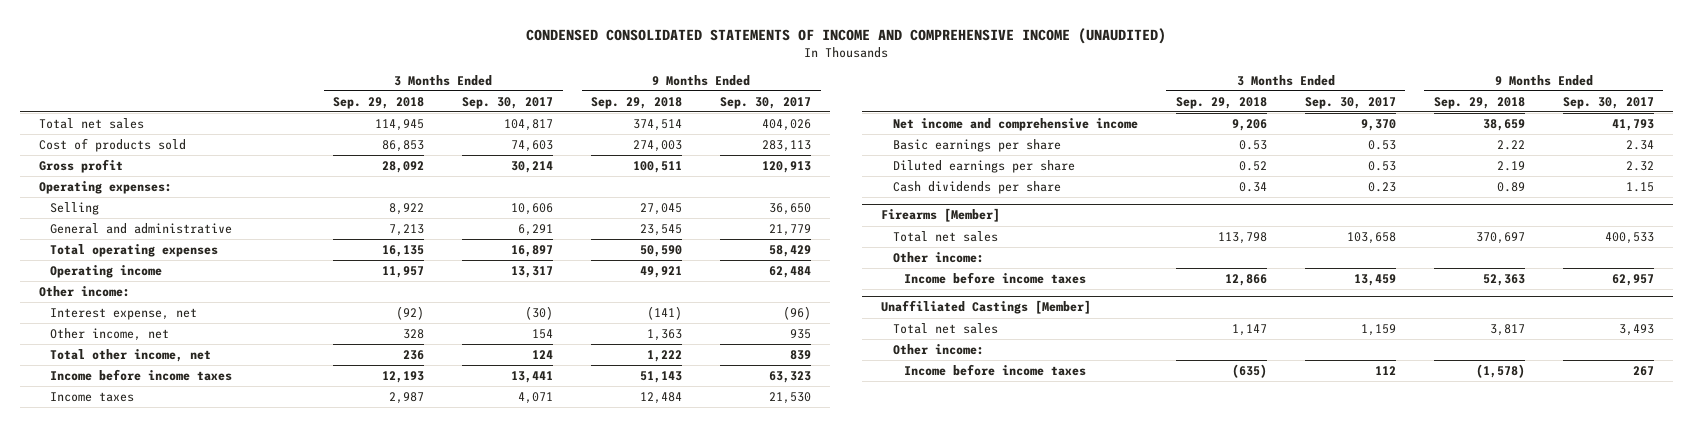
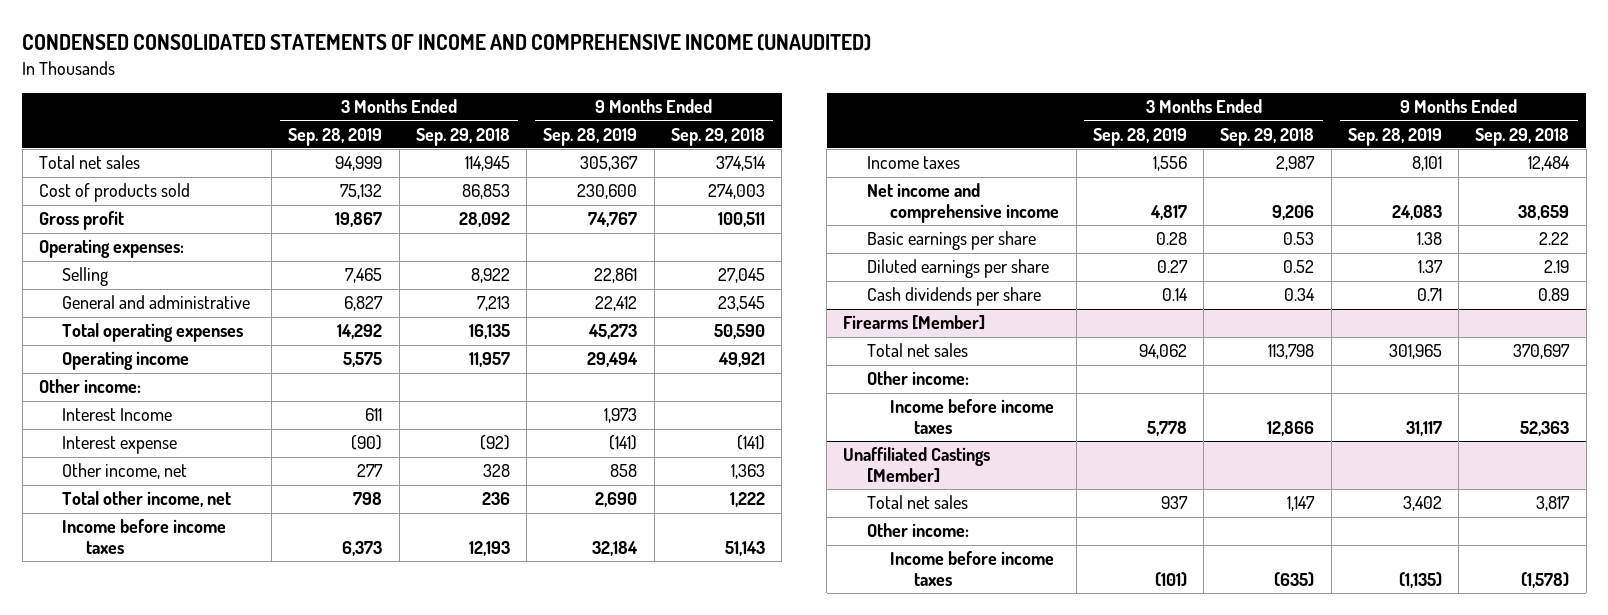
- | 3 Months Ended Sep. 29, 2018 | 3 Months Ended Sep. 30, 2017 | 9 Months Ended Sep. 29, 2018 | 9 Months Ended Sep. 30, 2017
+ | 3 Months Ended Sep. 28, 2019 | 3 Months Ended Sep. 29, 2018 | 9 Months Ended Sep. 28, 2019 | 9 Months Ended Sep. 29, 2018
- Interest expense, net | (92) | (30) | (141) | (96)
+ Interest Income | 611 | | 1,973 |
+ Interest expense | (90) | (92) | (141) | (141)

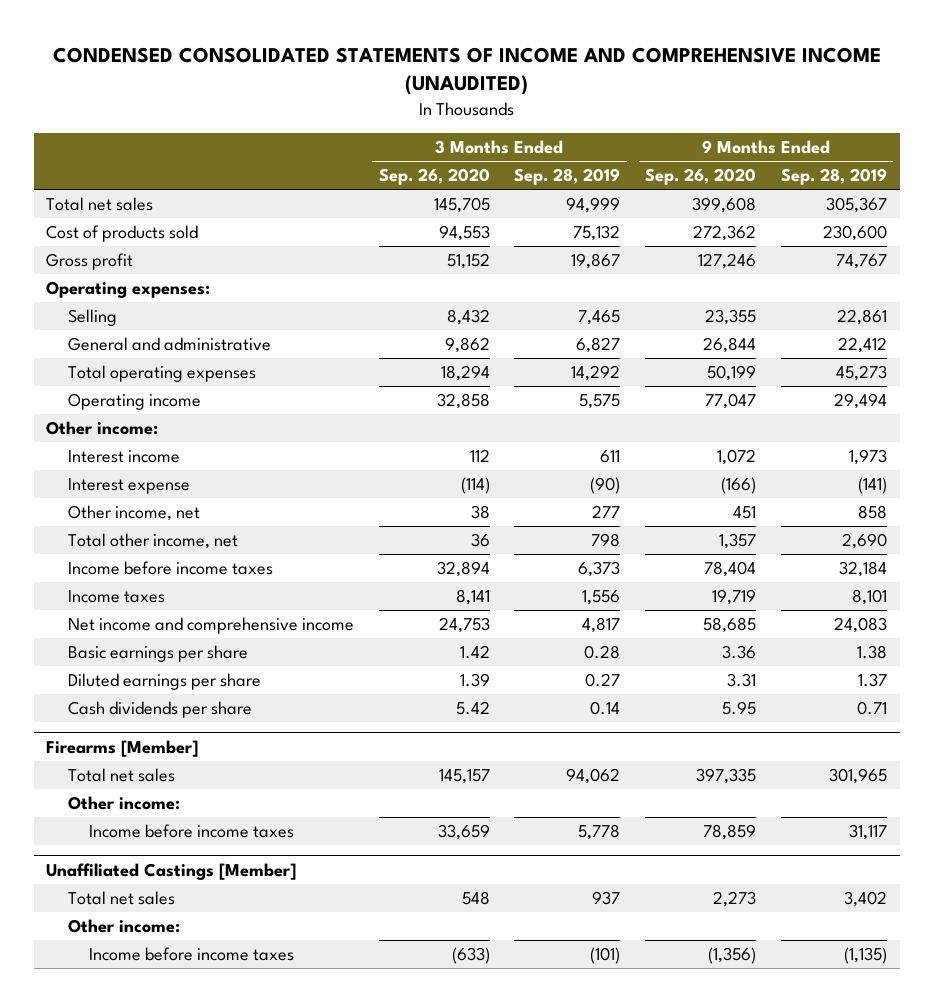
- | 3 Months Ended Sep. 28, 2019 | 3 Months Ended Sep. 29, 2018 | 9 Months Ended Sep. 28, 2019 | 9 Months Ended Sep. 29, 2018
+ | 3 Months Ended Sep. 26, 2020 | 3 Months Ended Sep. 28, 2019 | 9 Months Ended Sep. 26, 2020 | 9 Months Ended Sep. 28, 2019
- Interest Income | 611 | | 1,973 |
+ Interest income | 112 | 611 | 1,072 | 1,973

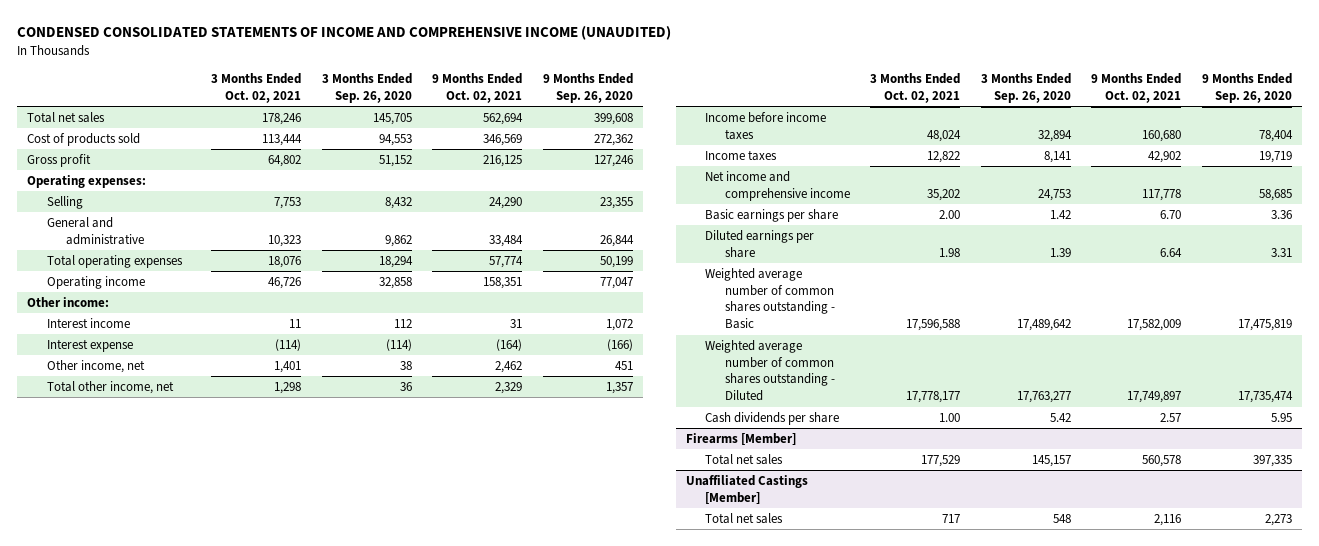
- | 3 Months Ended Sep. 26, 2020 | 3 Months Ended Sep. 28, 2019 | 9 Months Ended Sep. 26, 2020 | 9 Months Ended Sep. 28, 2019
+ | 3 Months Ended Oct. 02, 2021 | 3 Months Ended Sep. 26, 2020 | 9 Months Ended Oct. 02, 2021 | 9 Months Ended Sep. 26, 2020
+ Weighted average number of common shares outstanding - Basic | 17,596,588 | 17,489,642 | 17,582,009 | 17,475,819
+ Weighted average number of common shares outstanding - Diluted | 17,778,177 | 17,763,277 | 17,749,897 | 17,735,474
@ Firearms [Member]
- Other income:
- Income before income taxes | 33,659 | 5,778 | 78,859 | 31,117
@ Unaffiliated Castings [Member]
- Other income:
- Income before income taxes | (633) | (101) | (1,356) | (1,135)

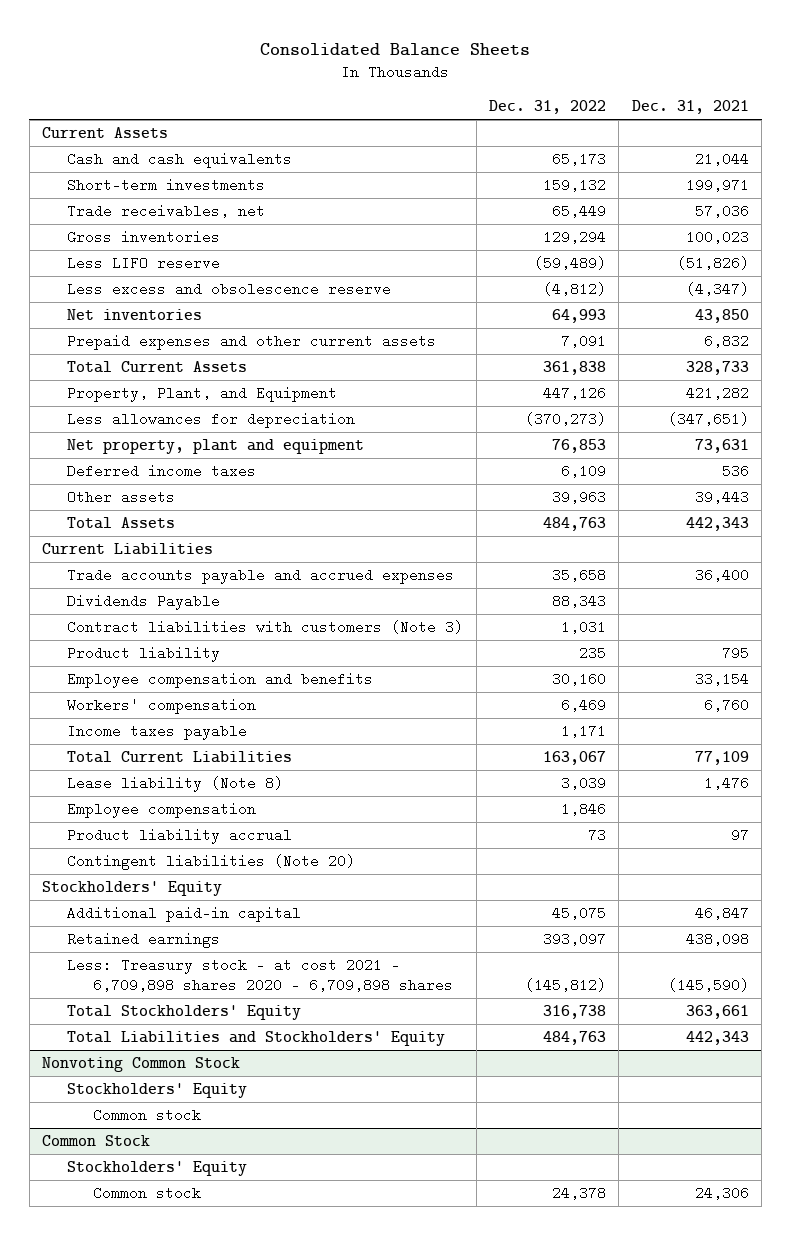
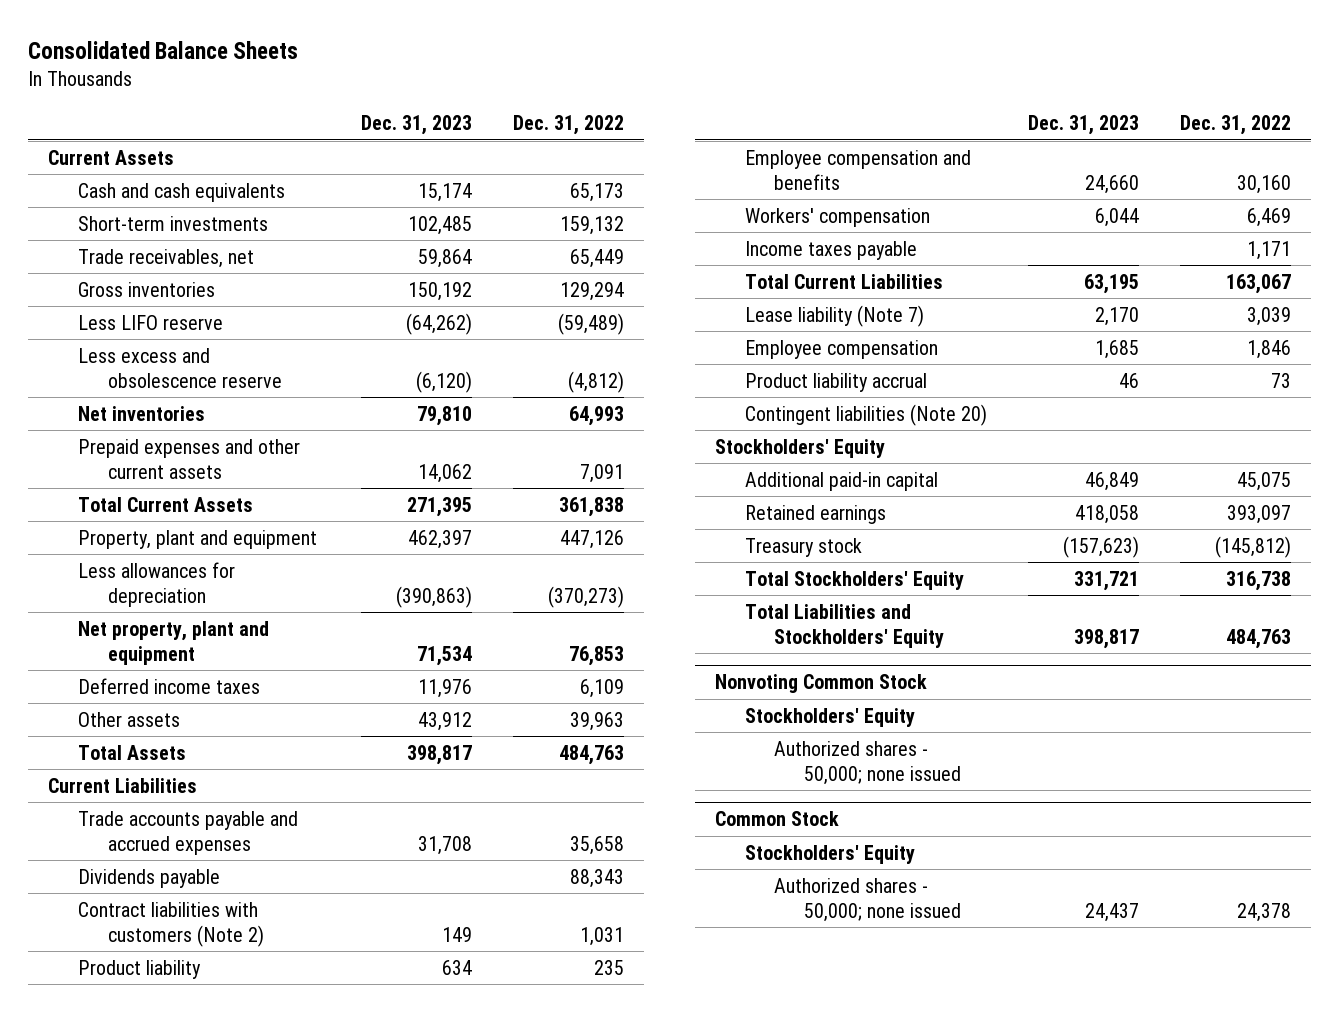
- | Dec. 31, 2022 | Dec. 31, 2021
+ | Dec. 31, 2023 | Dec. 31, 2022
- Property, Plant, and Equipment | 447,126 | 421,282
+ Property, plant and equipment | 462,397 | 447,126
- Dividends Payable | 88,343 |
- Contract liabilities with customers (Note 3) | 1,031 |
+ Dividends payable | | 88,343
+ Contract liabilities with customers (Note 2) | 149 | 1,031
- Lease liability (Note 8) | 3,039 | 1,476
+ Lease liability (Note 7) | 2,170 | 3,039
- Less: Treasury stock - at cost 2021 - 6,709,898 shares 2020 - 6,709,898 shares | (145,812) | (145,590)
+ Treasury stock | (157,623) | (145,812)
@ Nonvoting Common Stock
- Common stock
+ Authorized shares - 50,000; none issued
@ Common Stock
- Common stock | 24,378 | 24,306
+ Authorized shares - 50,000; none issued | 24,437 | 24,378

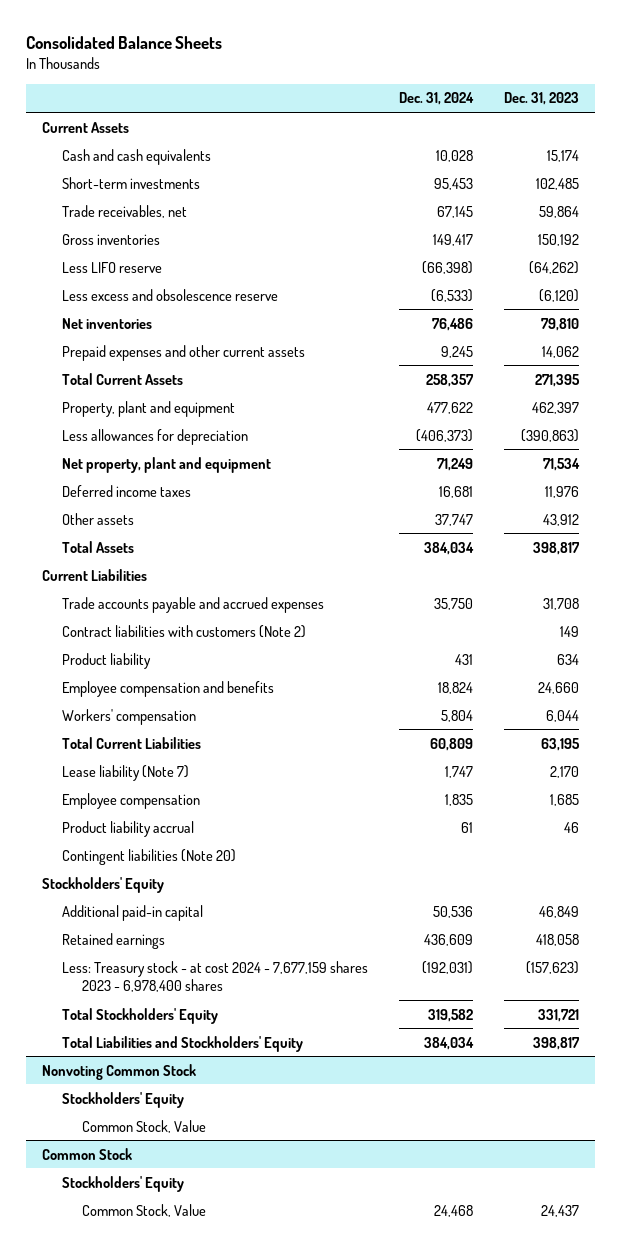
- | Dec. 31, 2023 | Dec. 31, 2022
+ | Dec. 31, 2024 | Dec. 31, 2023
- Dividends payable | | 88,343
- Income taxes payable | | 1,171
- Treasury stock | (157,623) | (145,812)
+ Less: Treasury stock - at cost 2024 - 7,677,159 shares 2023 - 6,978,400 shares | (192,031) | (157,623)
@ Nonvoting Common Stock
- Authorized shares - 50,000; none issued
+ Common Stock, Value
@ Common Stock
- Authorized shares - 50,000; none issued | 24,437 | 24,378
+ Common Stock, Value | 24,468 | 24,437

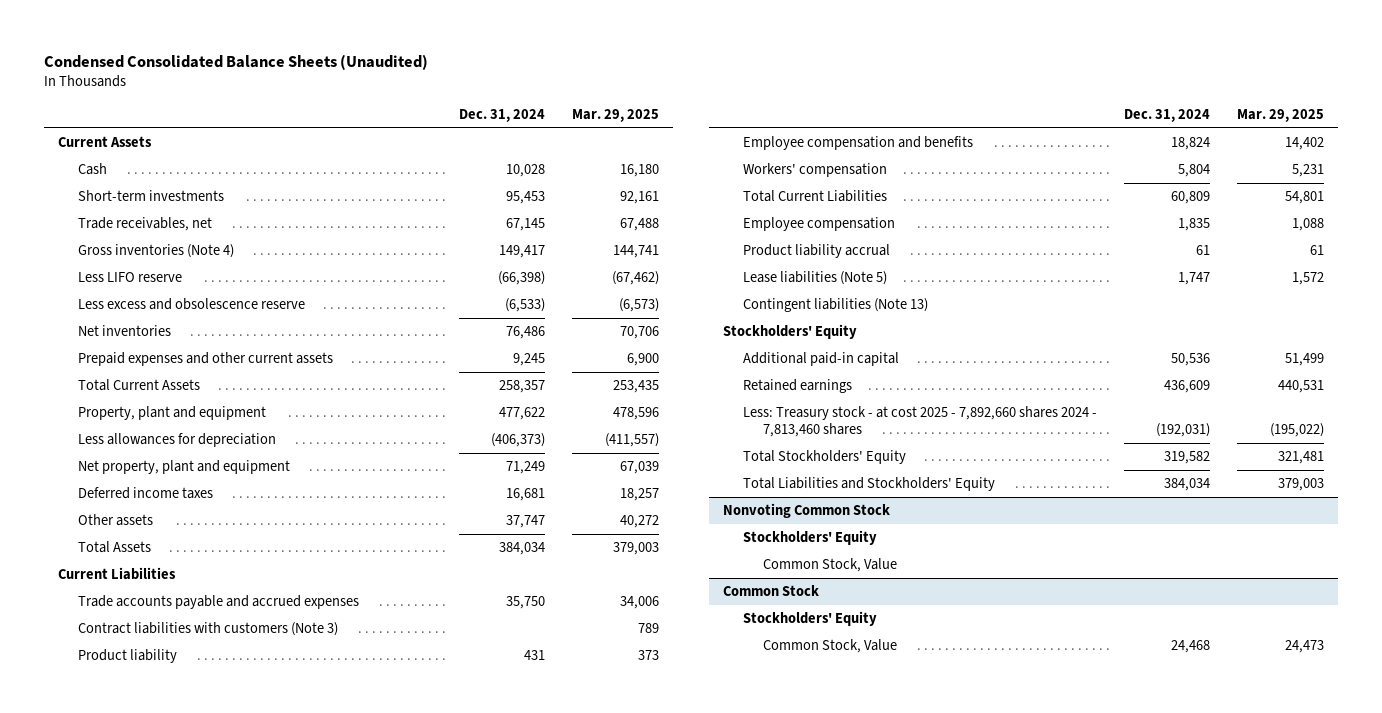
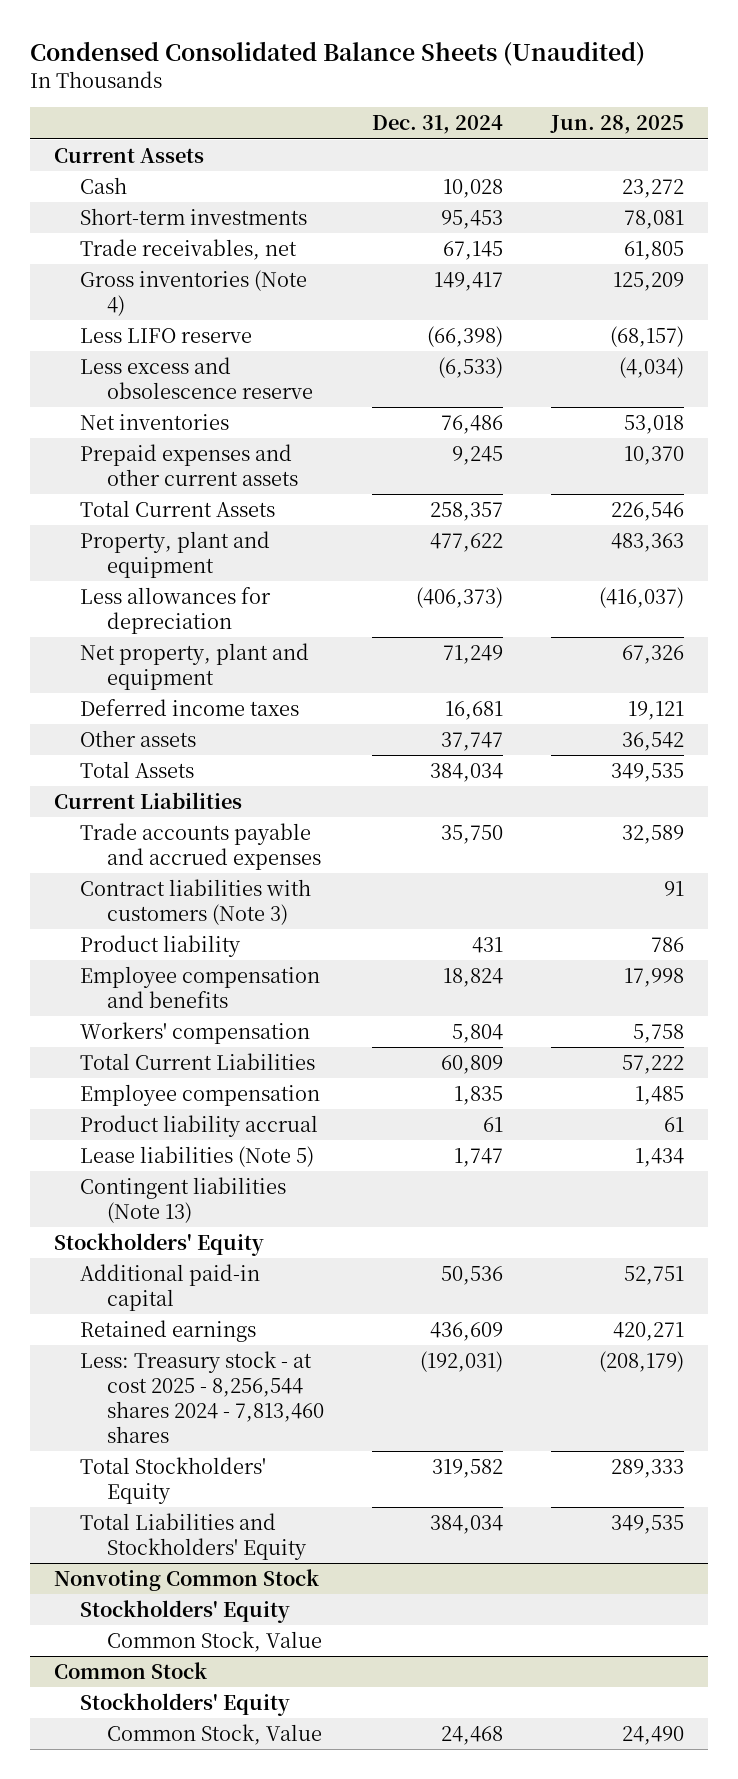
- | Dec. 31, 2024 | Mar. 29, 2025
+ | Dec. 31, 2024 | Jun. 28, 2025
- Less: Treasury stock - at cost 2025 - 7,892,660 shares 2024 - 7,813,460 shares | (192,031) | (195,022)
+ Less: Treasury stock - at cost 2025 - 8,256,544 shares 2024 - 7,813,460 shares | (192,031) | (208,179)

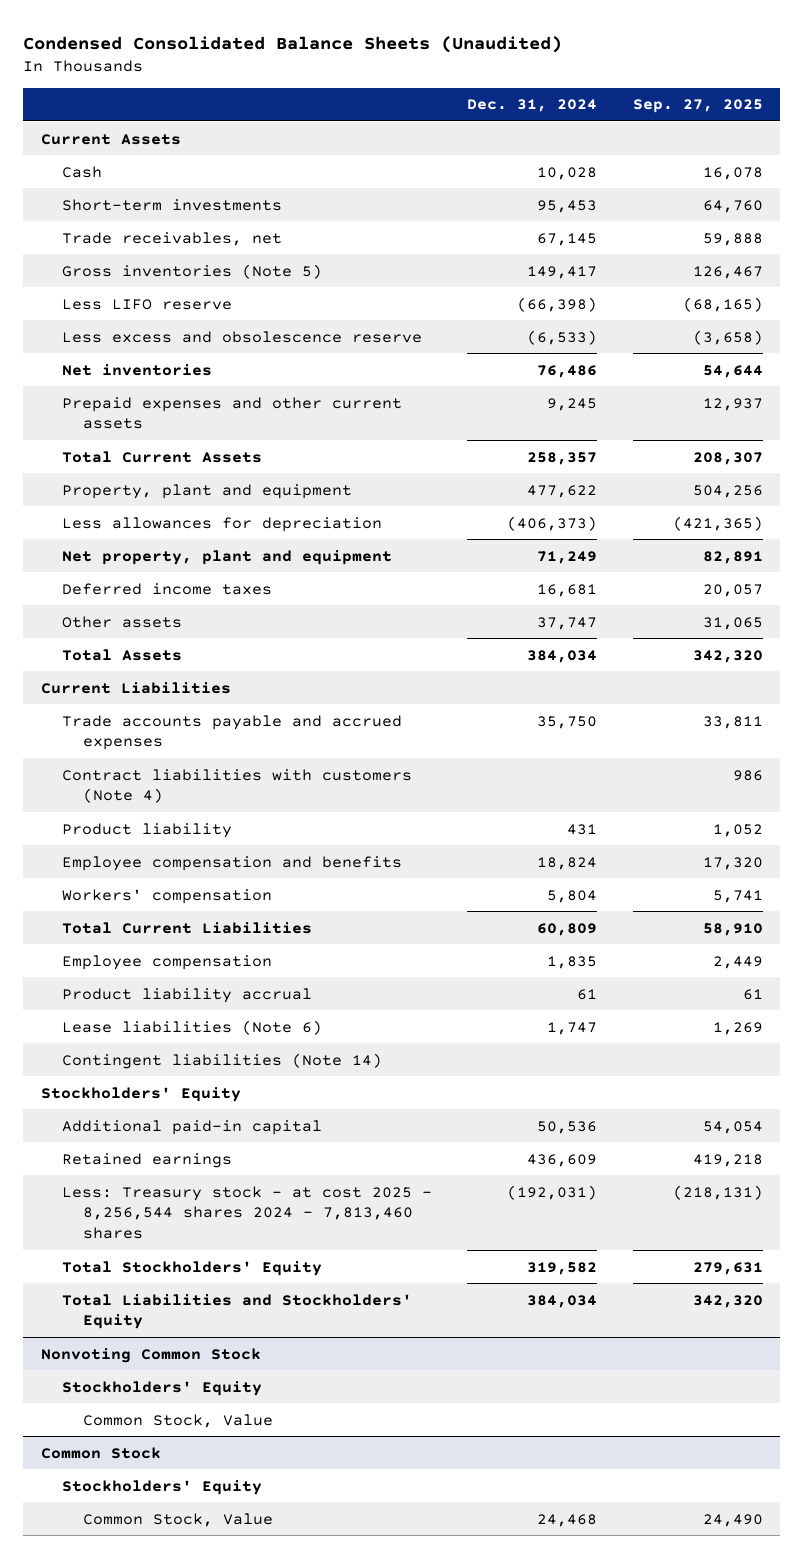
- | Dec. 31, 2024 | Jun. 28, 2025
+ | Dec. 31, 2024 | Sep. 27, 2025
- Gross inventories (Note 4) | 149,417 | 125,209
+ Gross inventories (Note 5) | 149,417 | 126,467
- Contract liabilities with customers (Note 3) | | 91
+ Contract liabilities with customers (Note 4) | | 986
- Lease liabilities (Note 5) | 1,747 | 1,434
- Contingent liabilities (Note 13)
+ Lease liabilities (Note 6) | 1,747 | 1,269
+ Contingent liabilities (Note 14)

